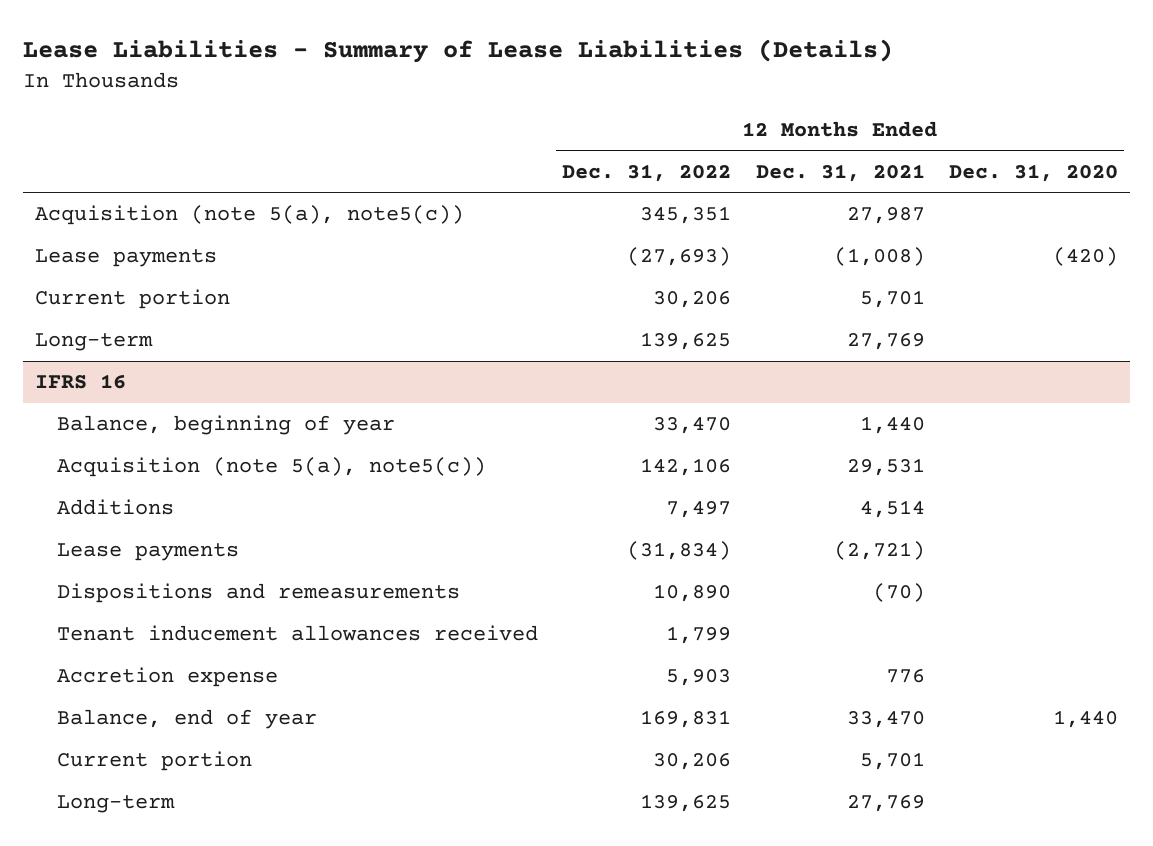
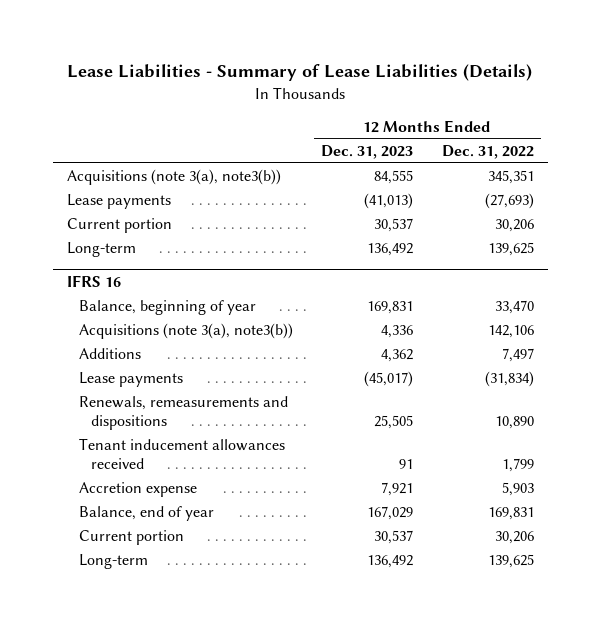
- | 12 Months Ended Dec. 31, 2022 | 12 Months Ended Dec. 31, 2021 | 12 Months Ended Dec. 31, 2020
+ | 12 Months Ended Dec. 31, 2023 | 12 Months Ended Dec. 31, 2022
- Acquisition (note 5(a), note5(c)) | 345,351 | 27,987 |
+ Acquisitions (note 3(a), note3(b)) | 84,555 | 345,351
@ IFRS 16
- Acquisition (note 5(a), note5(c)) | 142,106 | 29,531 |
+ Acquisitions (note 3(a), note3(b)) | 4,336 | 142,106
- Dispositions and remeasurements | 10,890 | (70) |
+ Renewals, remeasurements and dispositions | 25,505 | 10,890

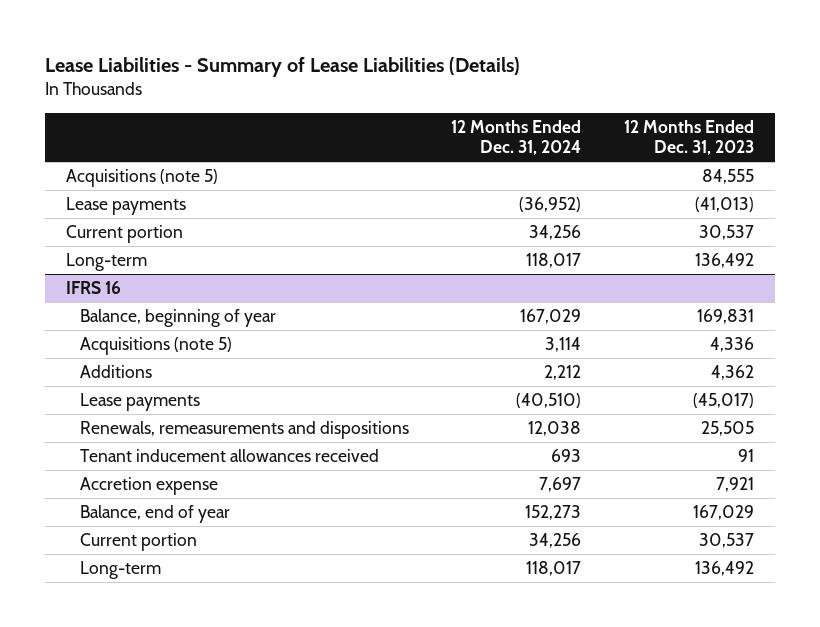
- | 12 Months Ended Dec. 31, 2023 | 12 Months Ended Dec. 31, 2022
+ | 12 Months Ended Dec. 31, 2024 | 12 Months Ended Dec. 31, 2023
- Acquisitions (note 3(a), note3(b)) | 84,555 | 345,351
+ Acquisitions (note 5) | | 84,555
@ IFRS 16
- Acquisitions (note 3(a), note3(b)) | 4,336 | 142,106
+ Acquisitions (note 5) | 3,114 | 4,336

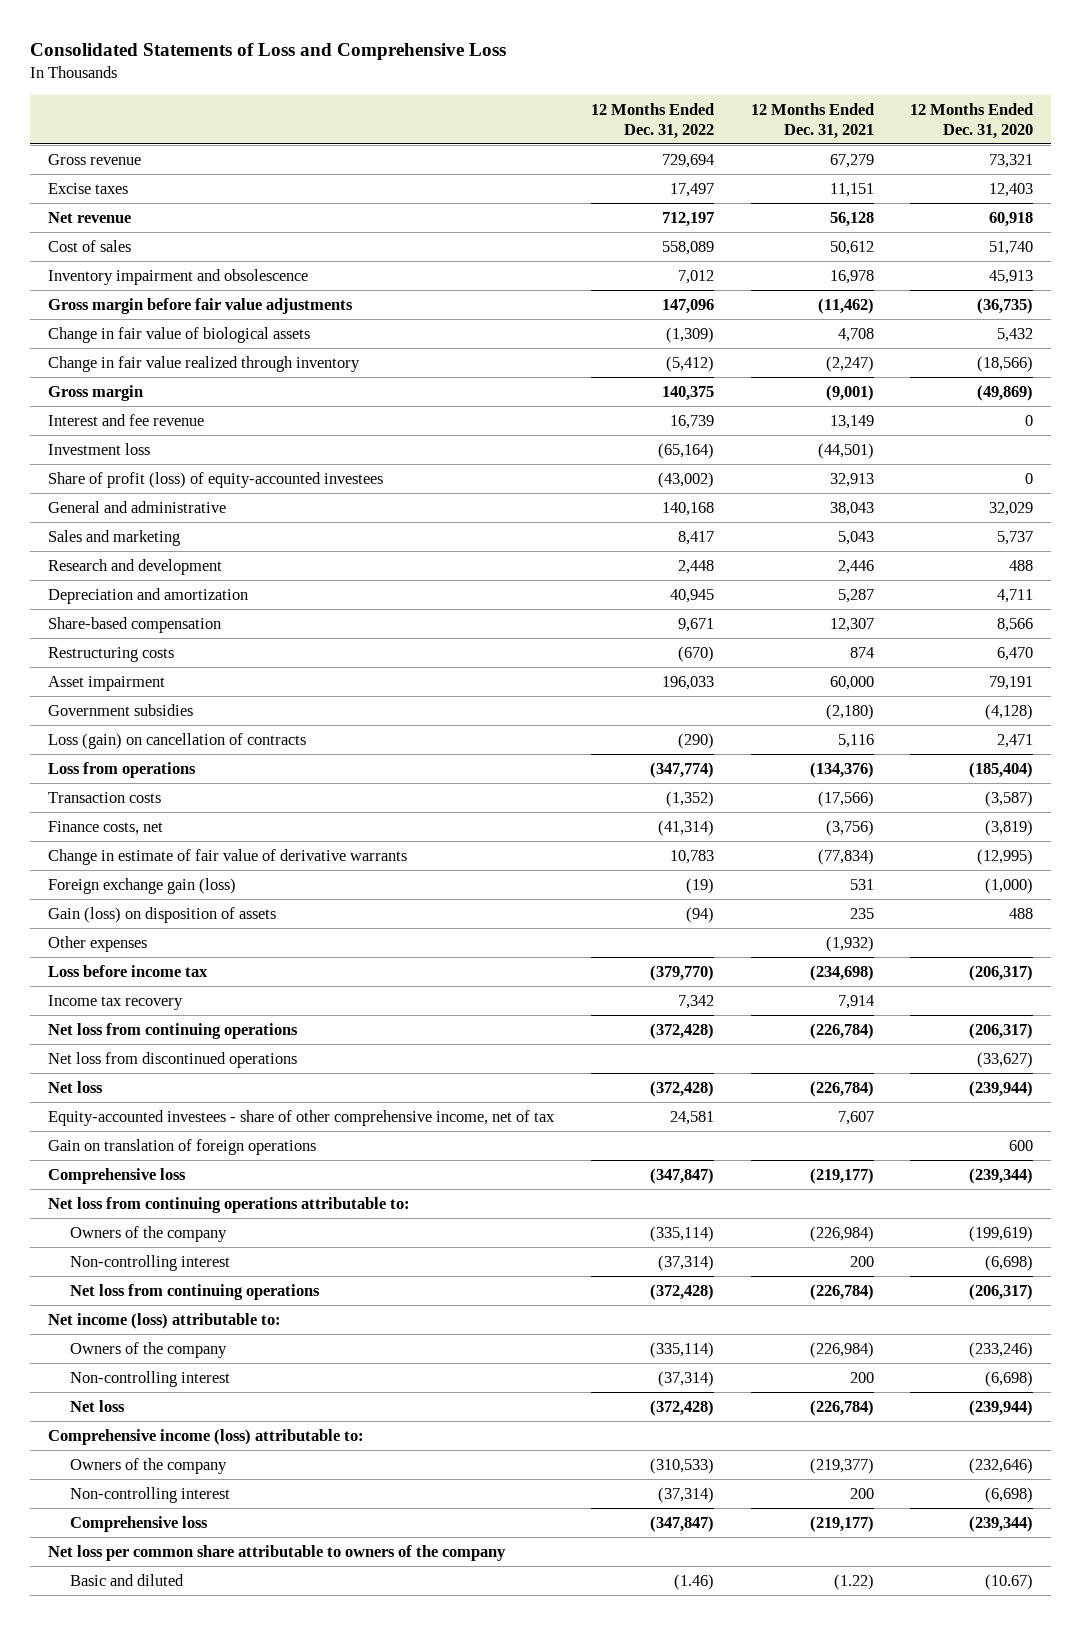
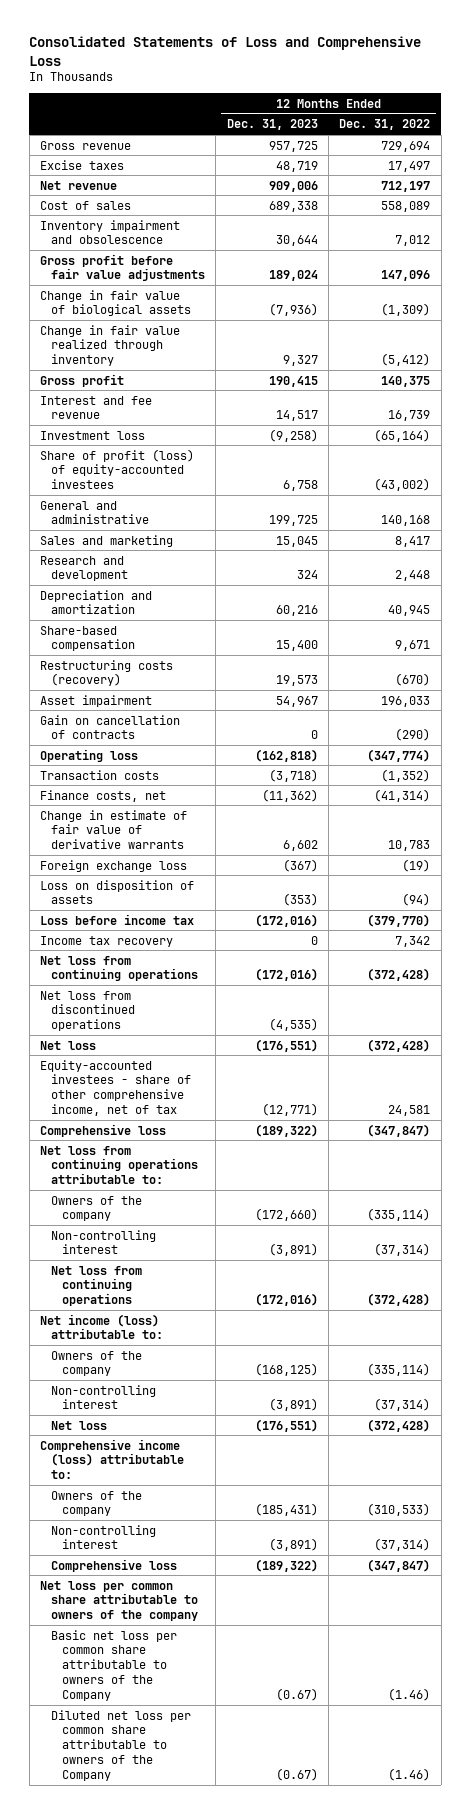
- | 12 Months Ended Dec. 31, 2022 | 12 Months Ended Dec. 31, 2021 | 12 Months Ended Dec. 31, 2020
+ | 12 Months Ended Dec. 31, 2023 | 12 Months Ended Dec. 31, 2022
- Gross margin before fair value adjustments | 147,096 | (11,462) | (36,735)
+ Gross profit before fair value adjustments | 189,024 | 147,096
- Gross margin | 140,375 | (9,001) | (49,869)
+ Gross profit | 190,415 | 140,375
- Restructuring costs | (670) | 874 | 6,470
+ Restructuring costs (recovery) | 19,573 | (670)
- Government subsidies | | (2,180) | (4,128)
- Loss (gain) on cancellation of contracts | (290) | 5,116 | 2,471
- Loss from operations | (347,774) | (134,376) | (185,404)
+ Gain on cancellation of contracts | 0 | (290)
+ Operating loss | (162,818) | (347,774)
- Foreign exchange gain (loss) | (19) | 531 | (1,000)
- Gain (loss) on disposition of assets | (94) | 235 | 488
- Other expenses | | (1,932) |
+ Foreign exchange loss | (367) | (19)
+ Loss on disposition of assets | (353) | (94)
- Gain on translation of foreign operations | | | 600
- Basic and diluted | (1.46) | (1.22) | (10.67)
+ Basic net loss per common share attributable to owners of the Company | (0.67) | (1.46)
+ Diluted net loss per common share attributable to owners of the Company | (0.67) | (1.46)

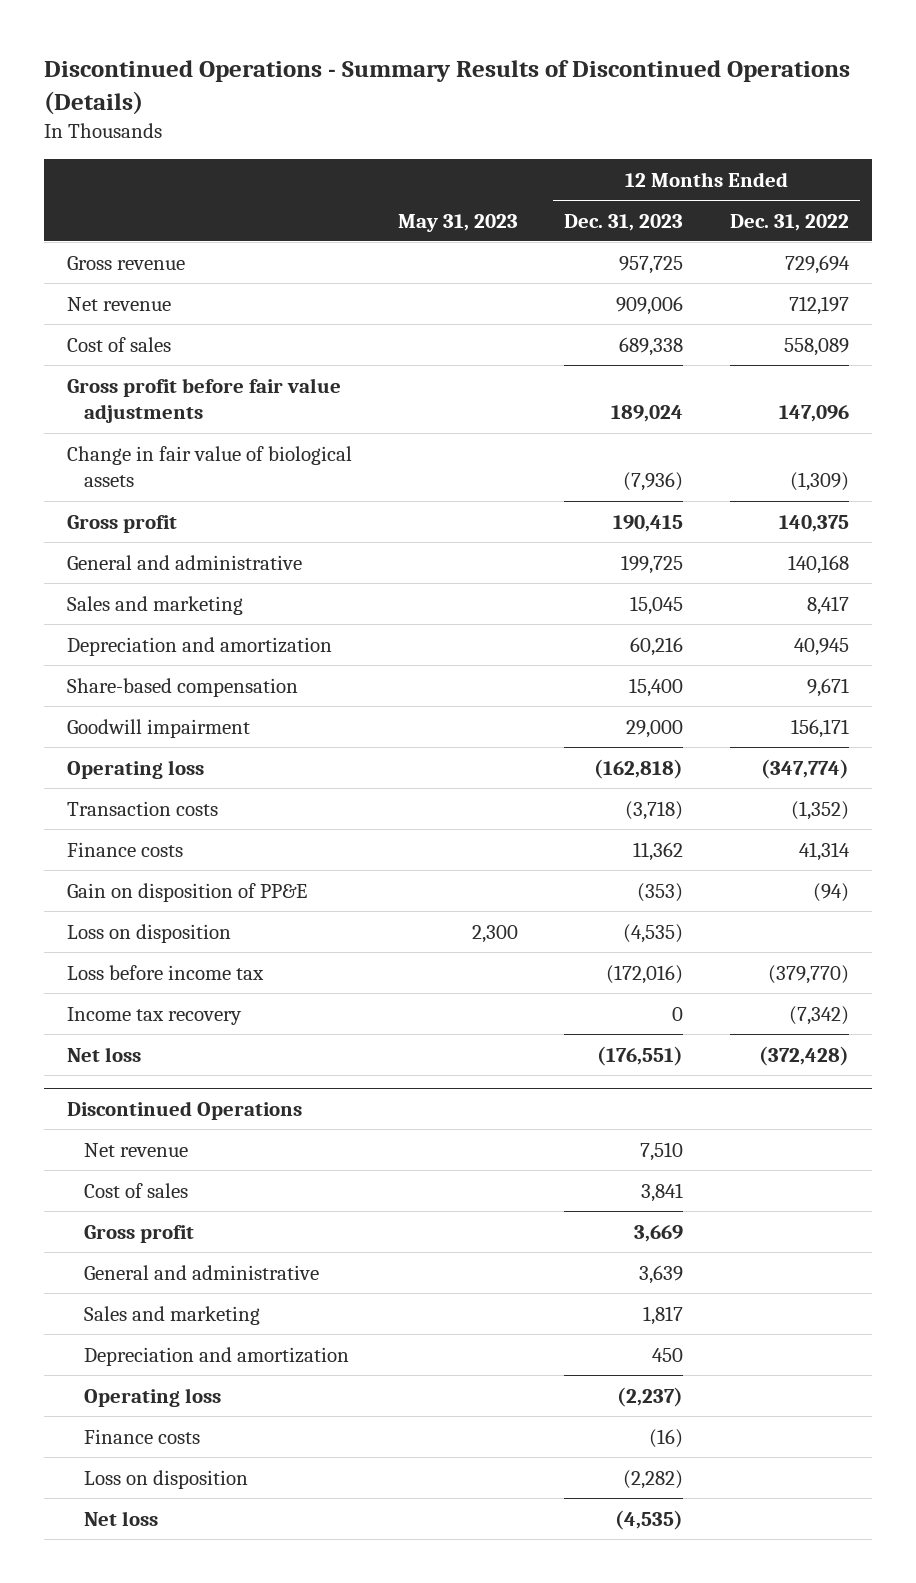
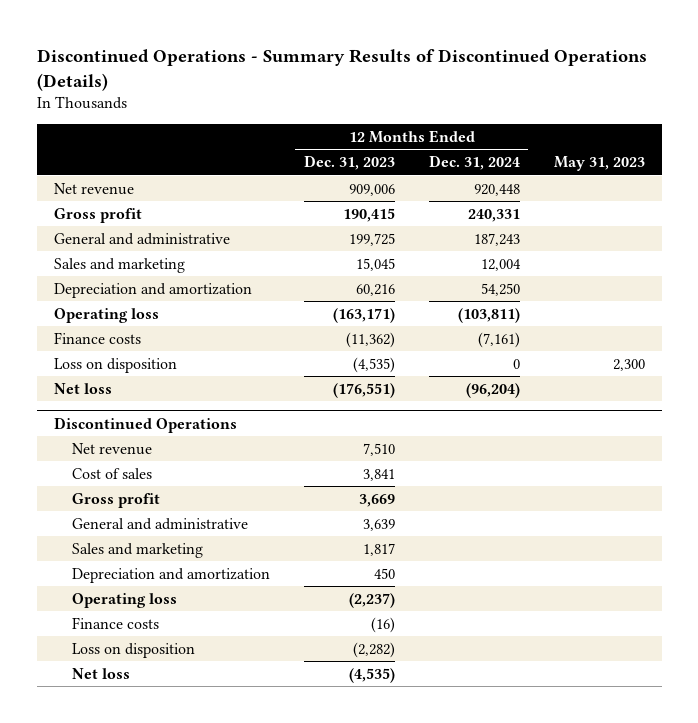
- | May 31, 2023 | 12 Months Ended Dec. 31, 2023 | 12 Months Ended Dec. 31, 2022
+ | 12 Months Ended Dec. 31, 2023 | 12 Months Ended Dec. 31, 2024 | May 31, 2023
- Gross revenue | | 957,725 | 729,694
- Cost of sales | | 689,338 | 558,089
- Gross profit before fair value adjustments | | 189,024 | 147,096
- Change in fair value of biological assets | | (7,936) | (1,309)
- Share-based compensation | | 15,400 | 9,671
- Goodwill impairment | | 29,000 | 156,171
- Operating loss | | (162,818) | (347,774)
- Transaction costs | | (3,718) | (1,352)
- Finance costs | | 11,362 | 41,314
- Gain on disposition of PP&E | | (353) | (94)
+ Operating loss | (163,171) | (103,811) |
+ Finance costs | (11,362) | (7,161) |
- Loss before income tax | | (172,016) | (379,770)
- Income tax recovery | | 0 | (7,342)

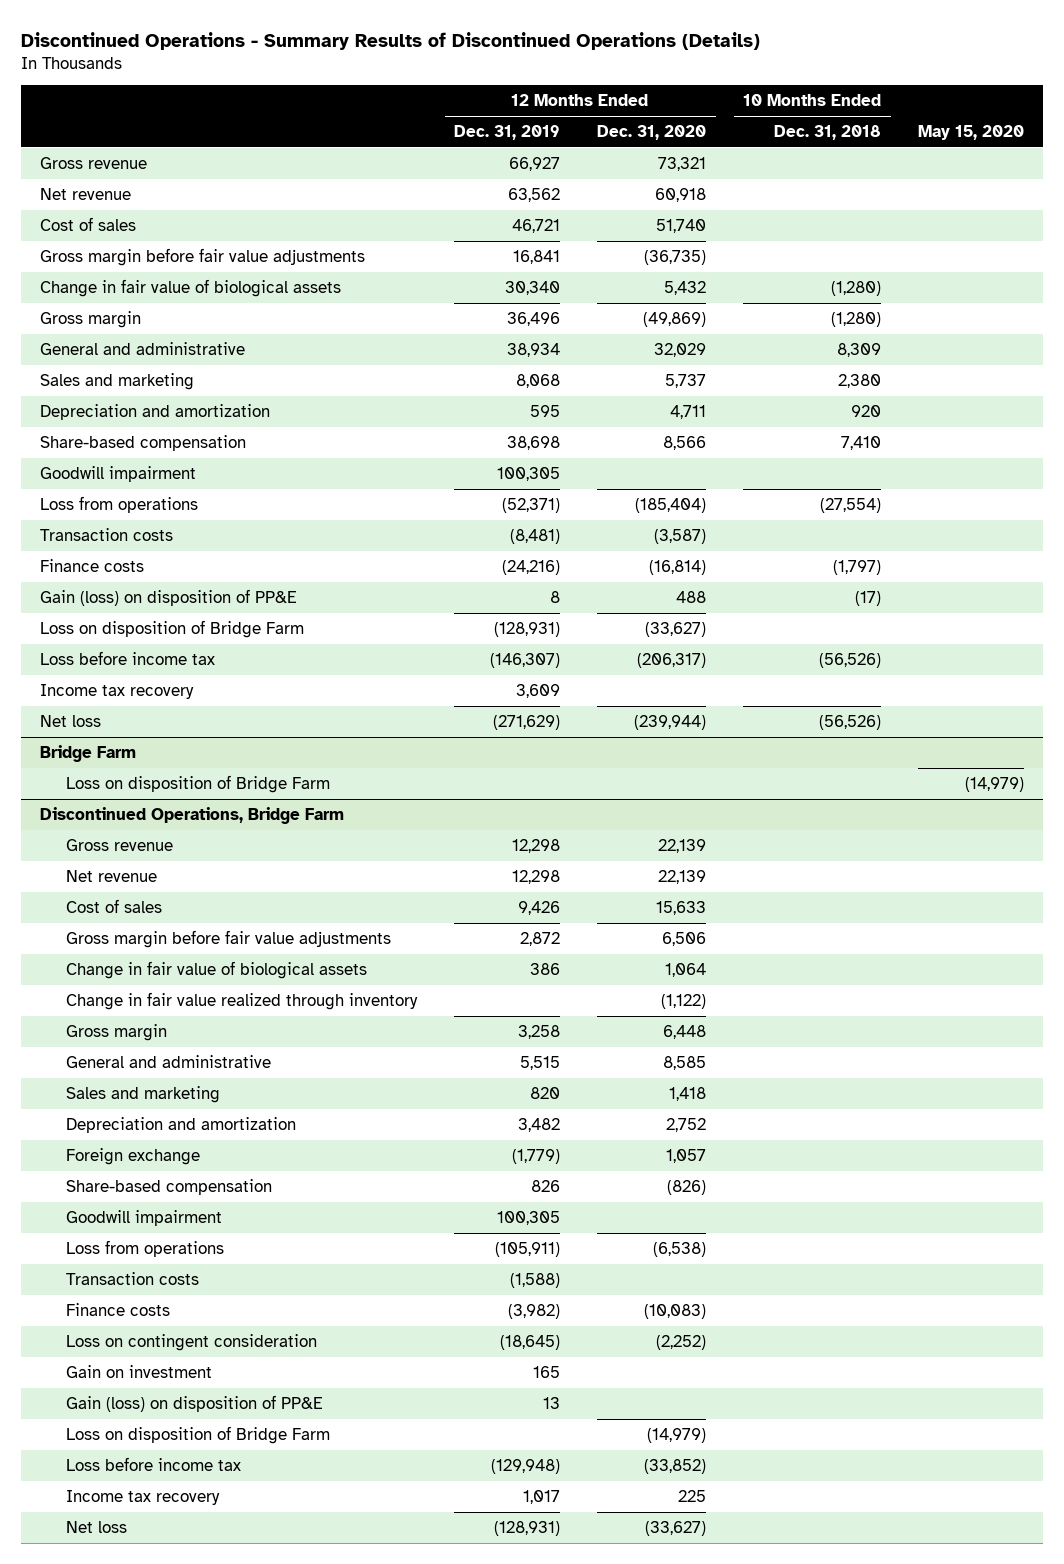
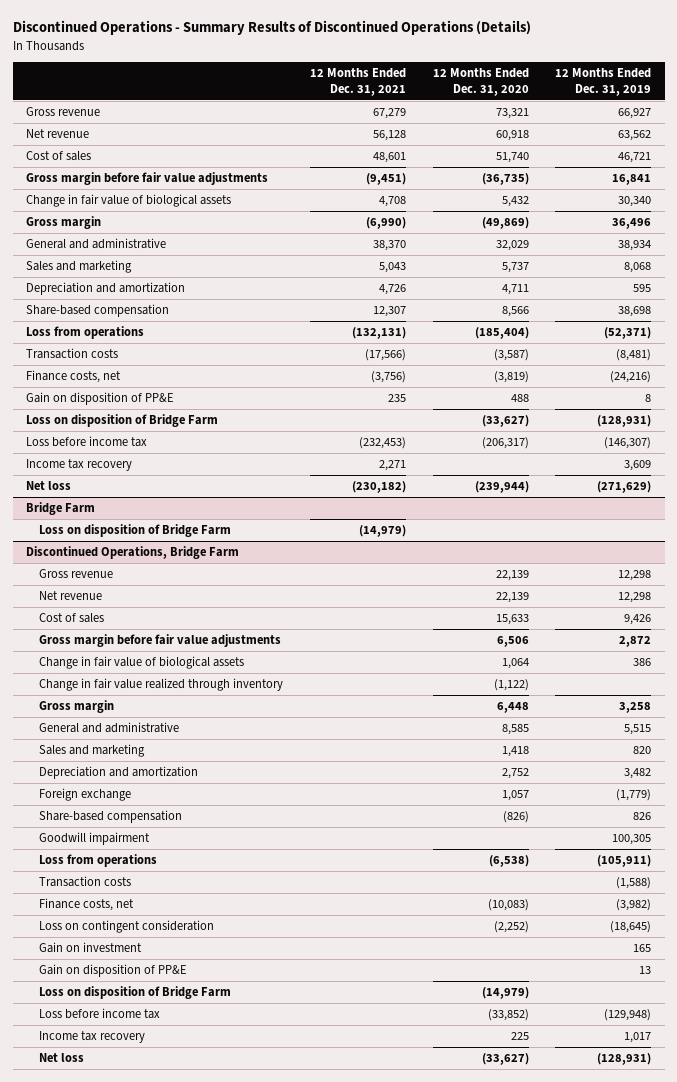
- | 12 Months Ended Dec. 31, 2019 | 12 Months Ended Dec. 31, 2020 | 10 Months Ended Dec. 31, 2018 | May 15, 2020
+ | 12 Months Ended Dec. 31, 2021 | 12 Months Ended Dec. 31, 2020 | 12 Months Ended Dec. 31, 2019
- Goodwill impairment | 100,305 | | |
- Finance costs | (24,216) | (16,814) | (1,797) |
- Gain (loss) on disposition of PP&E | 8 | 488 | (17) |
+ Finance costs, net | (3,756) | (3,819) | (24,216)
+ Gain on disposition of PP&E | 235 | 488 | 8
@ Discontinued Operations, Bridge Farm
- Finance costs | (3,982) | (10,083) | |
+ Finance costs, net | | (10,083) | (3,982)
- Gain (loss) on disposition of PP&E | 13 | | |
+ Gain on disposition of PP&E | | | 13

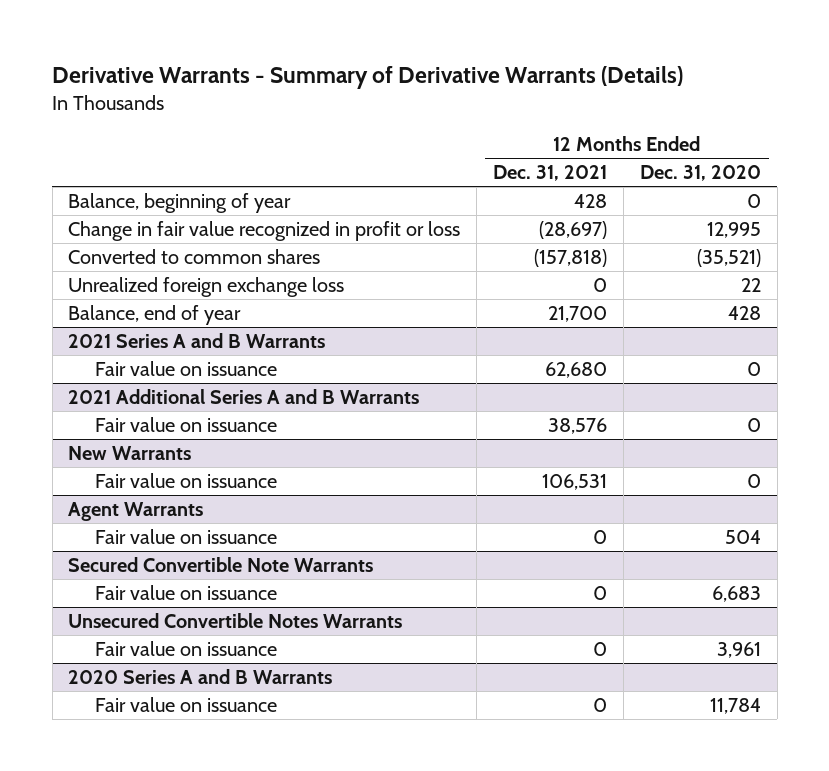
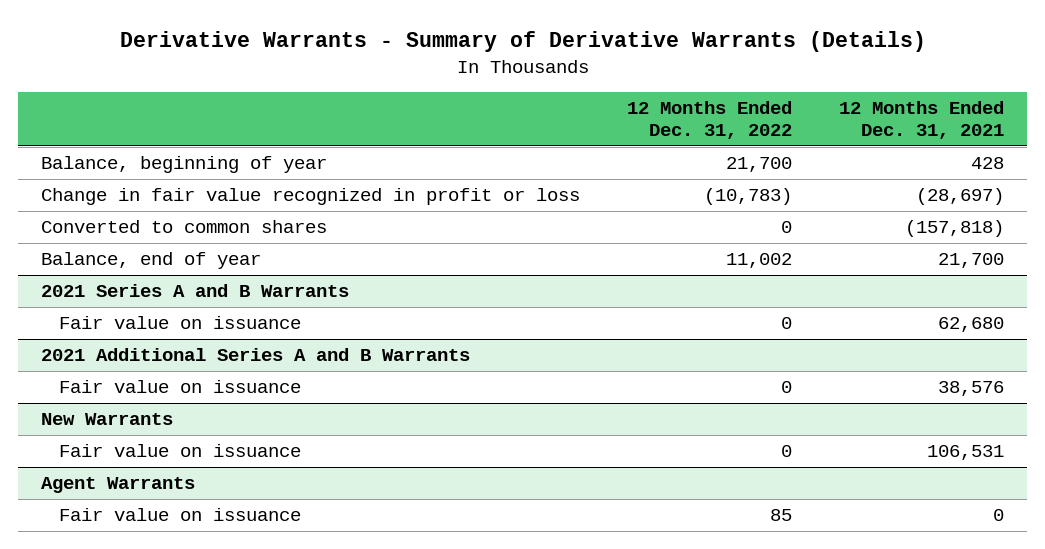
- | 12 Months Ended Dec. 31, 2021 | 12 Months Ended Dec. 31, 2020
+ | 12 Months Ended Dec. 31, 2022 | 12 Months Ended Dec. 31, 2021
- Unrealized foreign exchange loss | 0 | 22
- Secured Convertible Note Warrants
- Fair value on issuance | 0 | 6,683
- Unsecured Convertible Notes Warrants
- Fair value on issuance | 0 | 3,961
- 2020 Series A and B Warrants
- Fair value on issuance | 0 | 11,784

